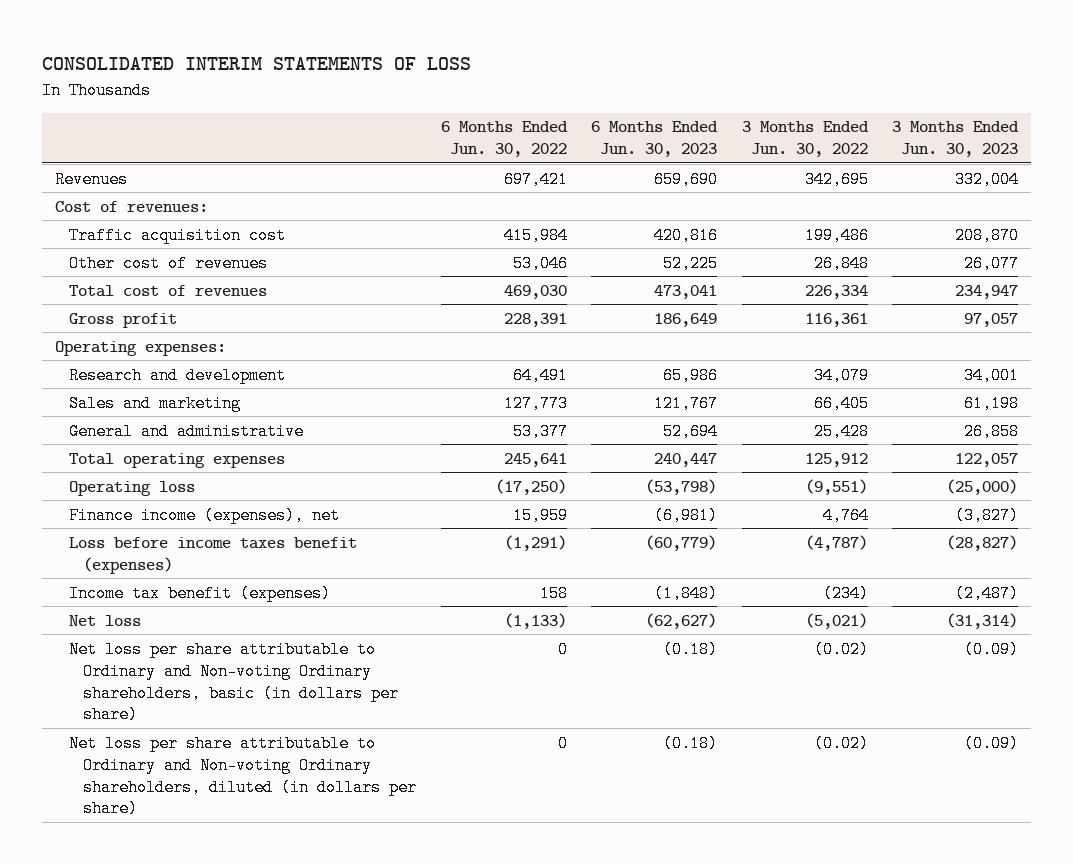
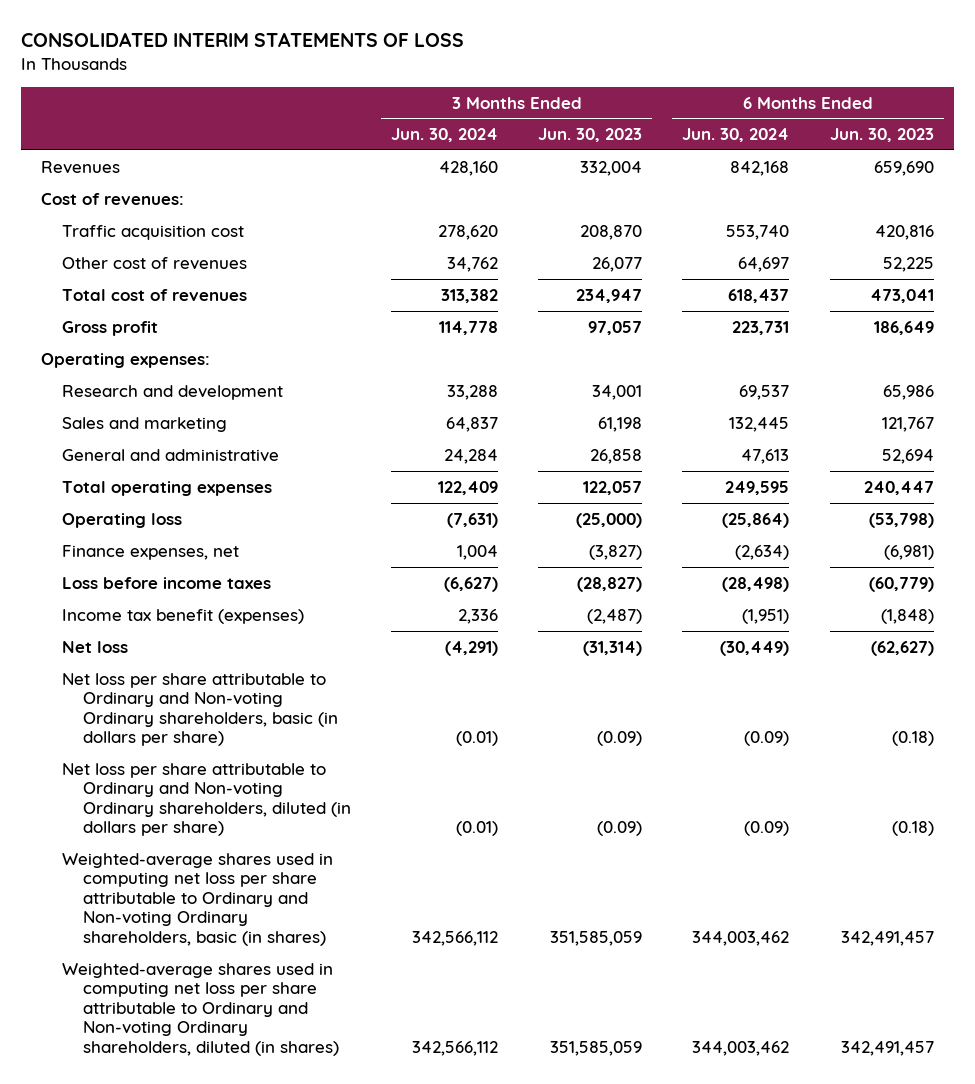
- | 6 Months Ended Jun. 30, 2022 | 6 Months Ended Jun. 30, 2023 | 3 Months Ended Jun. 30, 2022 | 3 Months Ended Jun. 30, 2023
+ | 3 Months Ended Jun. 30, 2024 | 3 Months Ended Jun. 30, 2023 | 6 Months Ended Jun. 30, 2024 | 6 Months Ended Jun. 30, 2023
- Finance income (expenses), net | 15,959 | (6,981) | 4,764 | (3,827)
- Loss before income taxes benefit (expenses) | (1,291) | (60,779) | (4,787) | (28,827)
+ Finance expenses, net | 1,004 | (3,827) | (2,634) | (6,981)
+ Loss before income taxes | (6,627) | (28,827) | (28,498) | (60,779)
+ Weighted-average shares used in computing net loss per share attributable to Ordinary and Non-voting Ordinary shareholders, basic (in shares) | 342,566,112 | 351,585,059 | 344,003,462 | 342,491,457
+ Weighted-average shares used in computing net loss per share attributable to Ordinary and Non-voting Ordinary shareholders, diluted (in shares) | 342,566,112 | 351,585,059 | 344,003,462 | 342,491,457

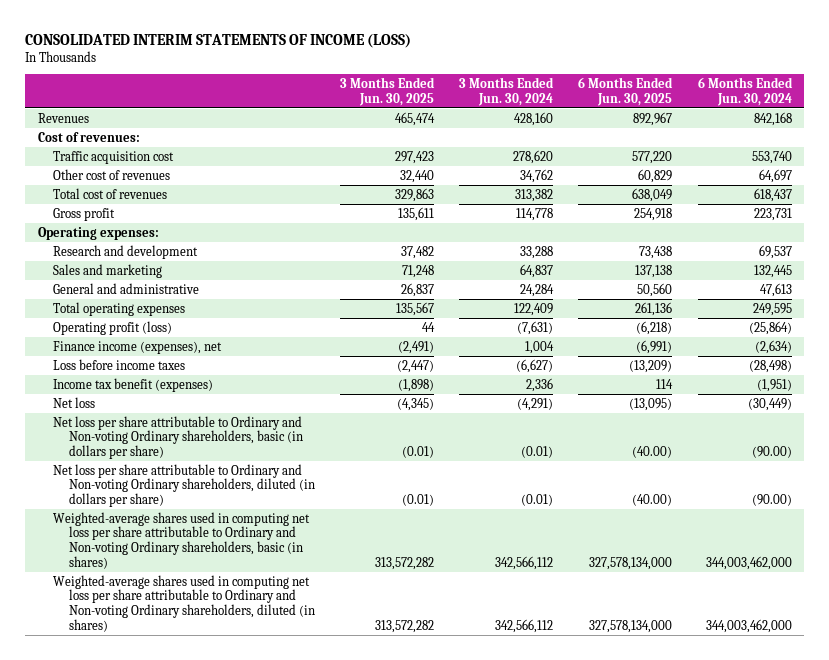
- CONSOLIDATED INTERIM STATEMENTS OF LOSS
+ CONSOLIDATED INTERIM STATEMENTS OF INCOME (LOSS)
- | 3 Months Ended Jun. 30, 2024 | 3 Months Ended Jun. 30, 2023 | 6 Months Ended Jun. 30, 2024 | 6 Months Ended Jun. 30, 2023
+ | 3 Months Ended Jun. 30, 2025 | 3 Months Ended Jun. 30, 2024 | 6 Months Ended Jun. 30, 2025 | 6 Months Ended Jun. 30, 2024
- Operating loss | (7,631) | (25,000) | (25,864) | (53,798)
- Finance expenses, net | 1,004 | (3,827) | (2,634) | (6,981)
+ Operating profit (loss) | 44 | (7,631) | (6,218) | (25,864)
+ Finance income (expenses), net | (2,491) | 1,004 | (6,991) | (2,634)
- Net loss per share attributable to Ordinary and Non-voting Ordinary shareholders, basic (in dollars per share) | (0.01) | (0.09) | (0.09) | (0.18)
- Net loss per share attributable to Ordinary and Non-voting Ordinary shareholders, diluted (in dollars per share) | (0.01) | (0.09) | (0.09) | (0.18)
- Weighted-average shares used in computing net loss per share attributable to Ordinary and Non-voting Ordinary shareholders, basic (in shares) | 342,566,112 | 351,585,059 | 344,003,462 | 342,491,457
- Weighted-average shares used in computing net loss per share attributable to Ordinary and Non-voting Ordinary shareholders, diluted (in shares) | 342,566,112 | 351,585,059 | 344,003,462 | 342,491,457
+ Net loss per share attributable to Ordinary and Non-voting Ordinary shareholders, basic (in dollars per share) | (0.01) | (0.01) | (40.00) | (90.00)
+ Net loss per share attributable to Ordinary and Non-voting Ordinary shareholders, diluted (in dollars per share) | (0.01) | (0.01) | (40.00) | (90.00)
+ Weighted-average shares used in computing net loss per share attributable to Ordinary and Non-voting Ordinary shareholders, basic (in shares) | 313,572,282 | 342,566,112 | 327,578,134,000 | 344,003,462,000
+ Weighted-average shares used in computing net loss per share attributable to Ordinary and Non-voting Ordinary shareholders, diluted (in shares) | 313,572,282 | 342,566,112 | 327,578,134,000 | 344,003,462,000

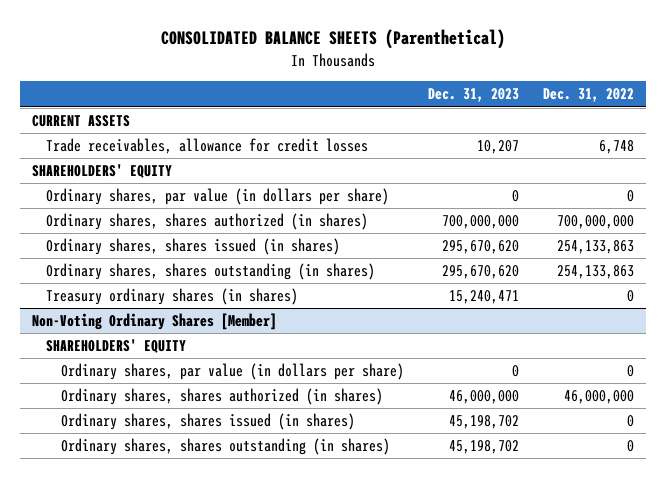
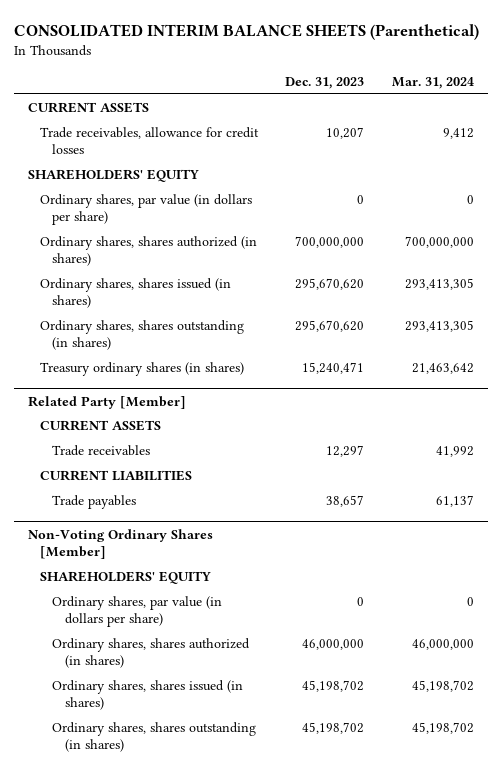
- CONSOLIDATED BALANCE SHEETS (Parenthetical)
+ CONSOLIDATED INTERIM BALANCE SHEETS (Parenthetical)
- | Dec. 31, 2023 | Dec. 31, 2022
+ | Dec. 31, 2023 | Mar. 31, 2024
+ Related Party [Member]
+ CURRENT ASSETS
+ Trade receivables | 12,297 | 41,992
+ CURRENT LIABILITIES
+ Trade payables | 38,657 | 61,137

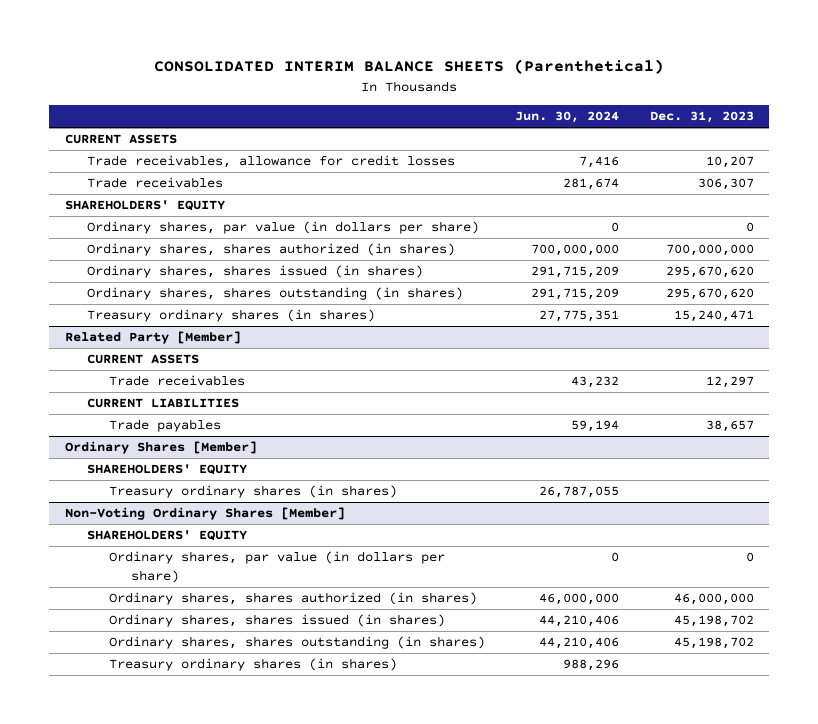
- | Dec. 31, 2023 | Mar. 31, 2024
+ | Jun. 30, 2024 | Dec. 31, 2023
+ Trade receivables | 281,674 | 306,307
+ Ordinary Shares [Member]
+ SHAREHOLDERS' EQUITY
+ Treasury ordinary shares (in shares) | 26,787,055 |
@ Non-Voting Ordinary Shares [Member]
+ Treasury ordinary shares (in shares) | 988,296 |

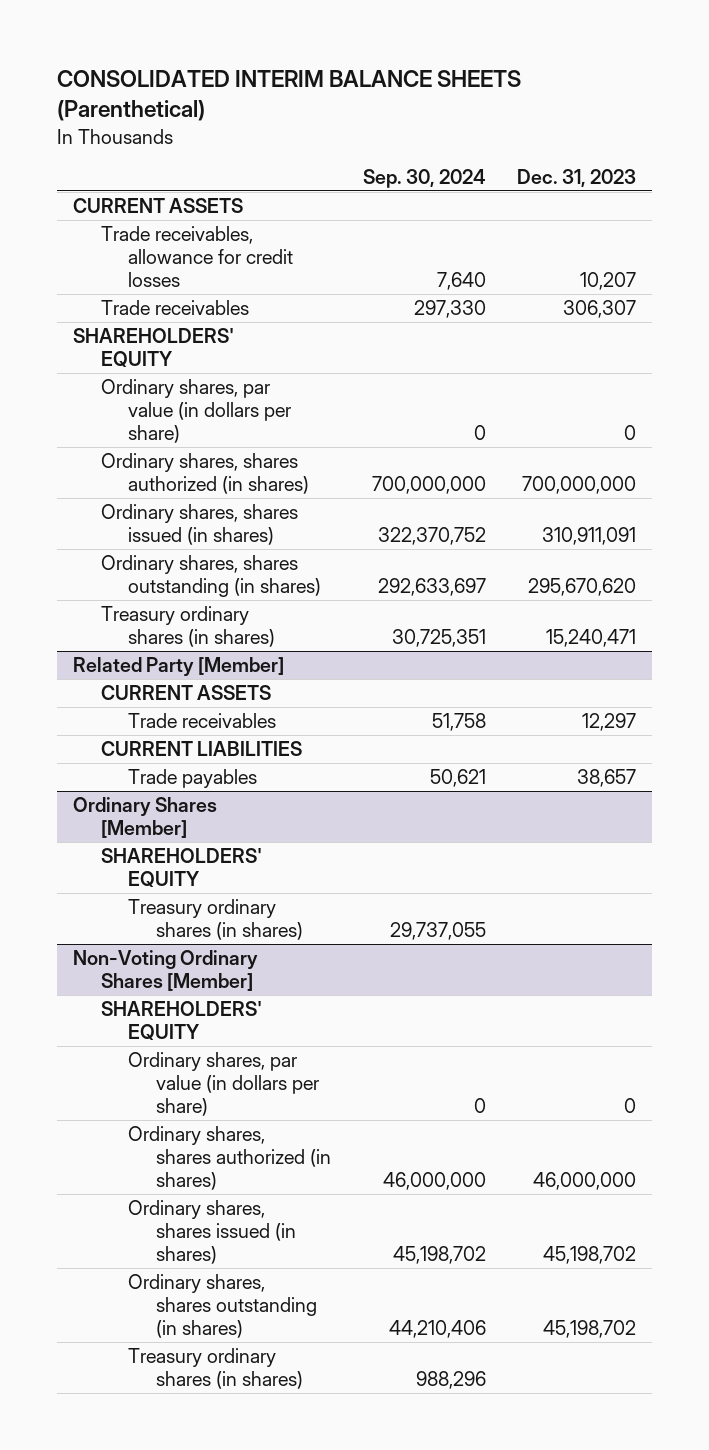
- | Jun. 30, 2024 | Dec. 31, 2023
+ | Sep. 30, 2024 | Dec. 31, 2023
- Ordinary shares, shares issued (in shares) | 291,715,209 | 295,670,620
+ Ordinary shares, shares issued (in shares) | 322,370,752 | 310,911,091

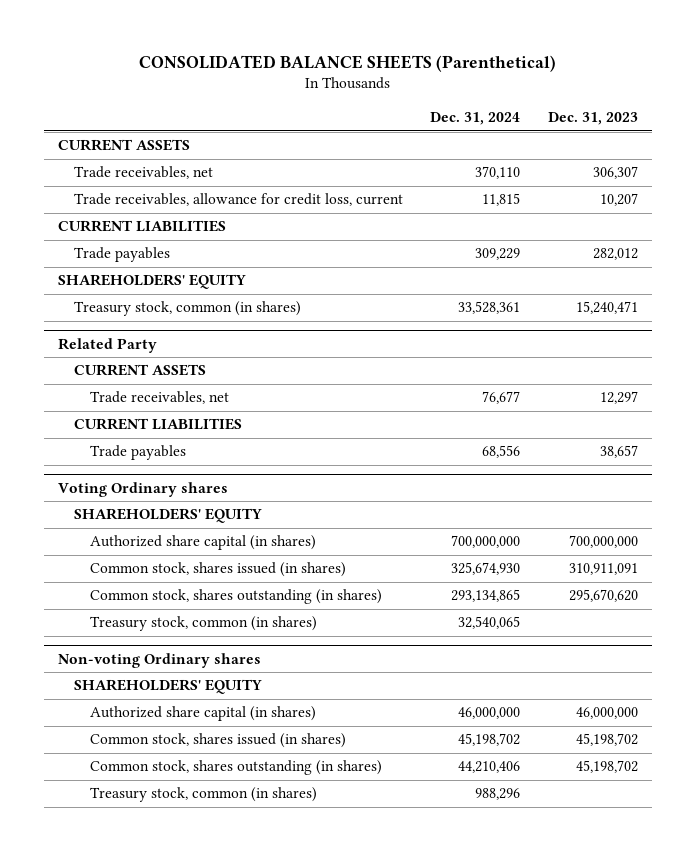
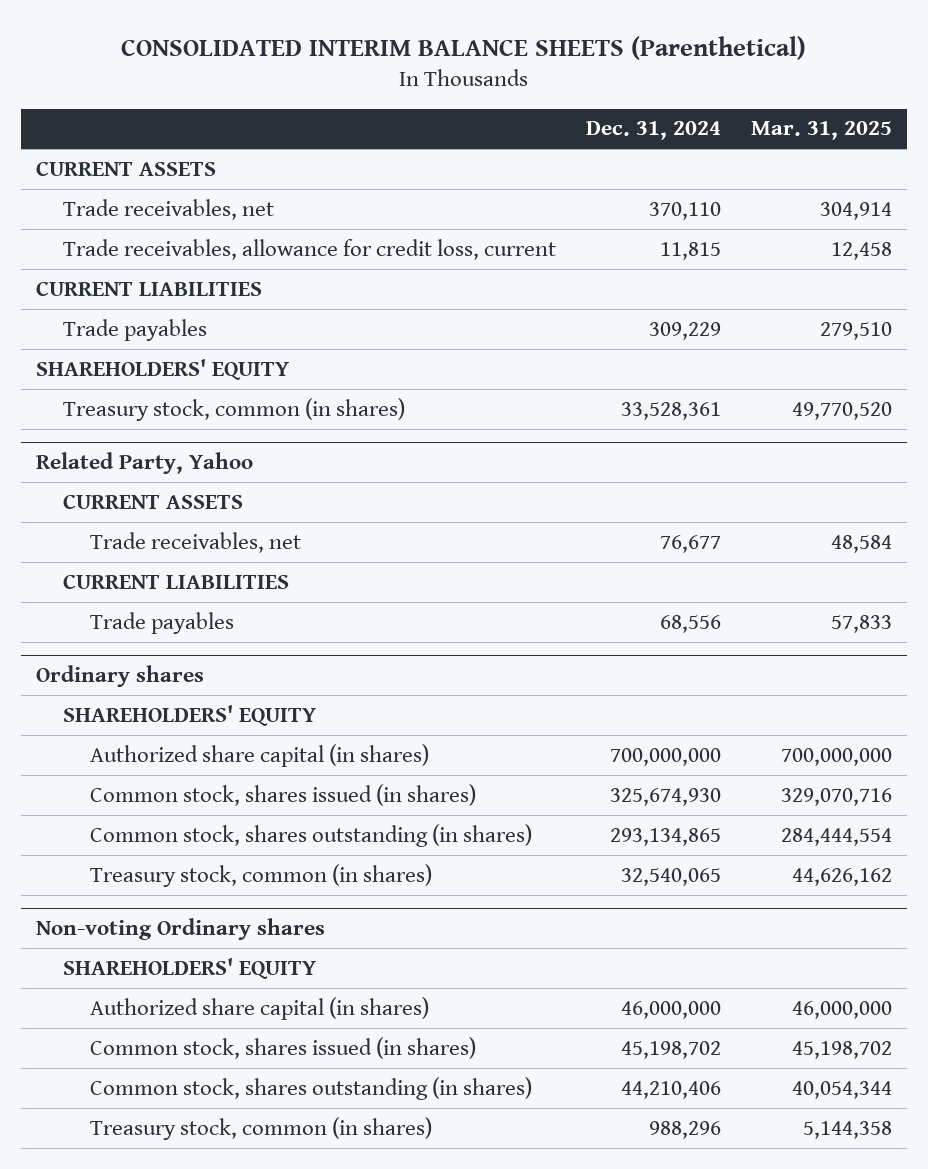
- CONSOLIDATED BALANCE SHEETS (Parenthetical)
+ CONSOLIDATED INTERIM BALANCE SHEETS (Parenthetical)
- | Dec. 31, 2024 | Dec. 31, 2023
+ | Dec. 31, 2024 | Mar. 31, 2025
- Related Party
+ Related Party, Yahoo
- Voting Ordinary shares
+ Ordinary shares

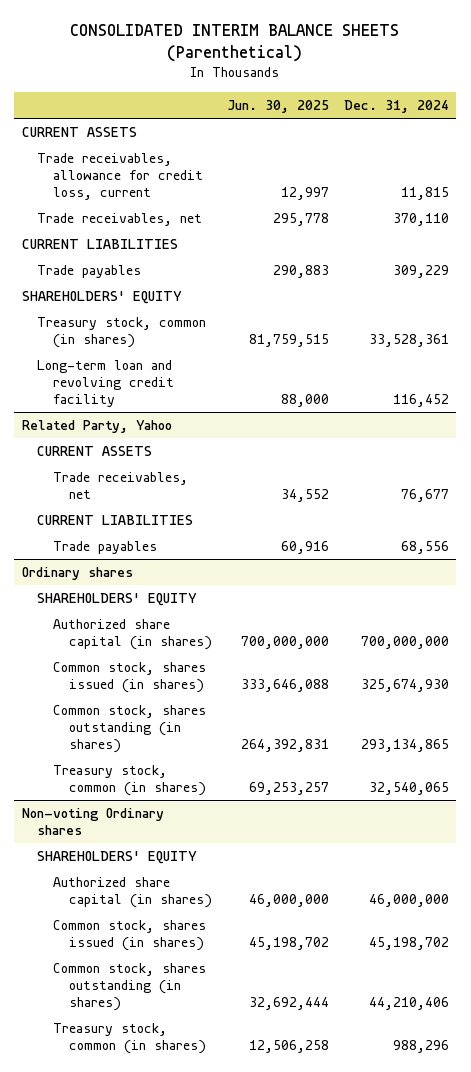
- | Dec. 31, 2024 | Mar. 31, 2025
+ | Jun. 30, 2025 | Dec. 31, 2024
moved down: Trade receivables, net | 295,778 | 370,110
+ Long-term loan and revolving credit facility | 88,000 | 116,452

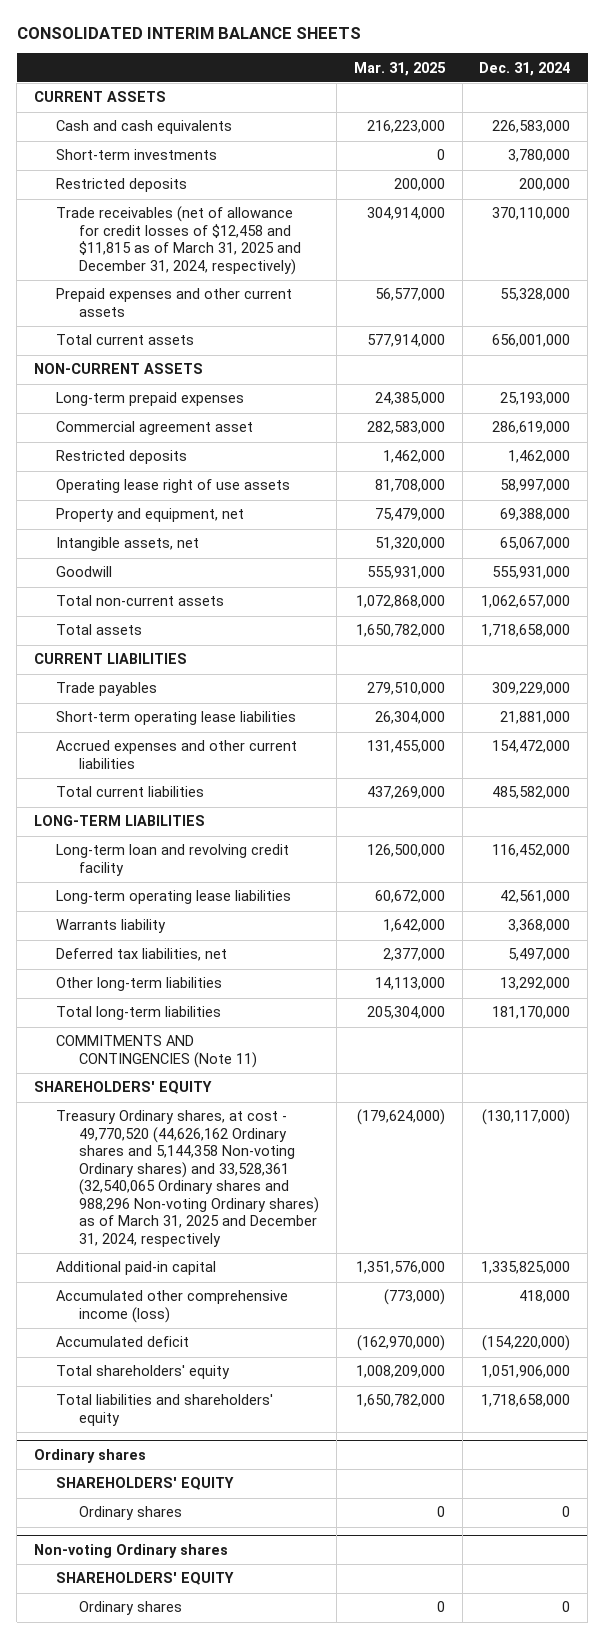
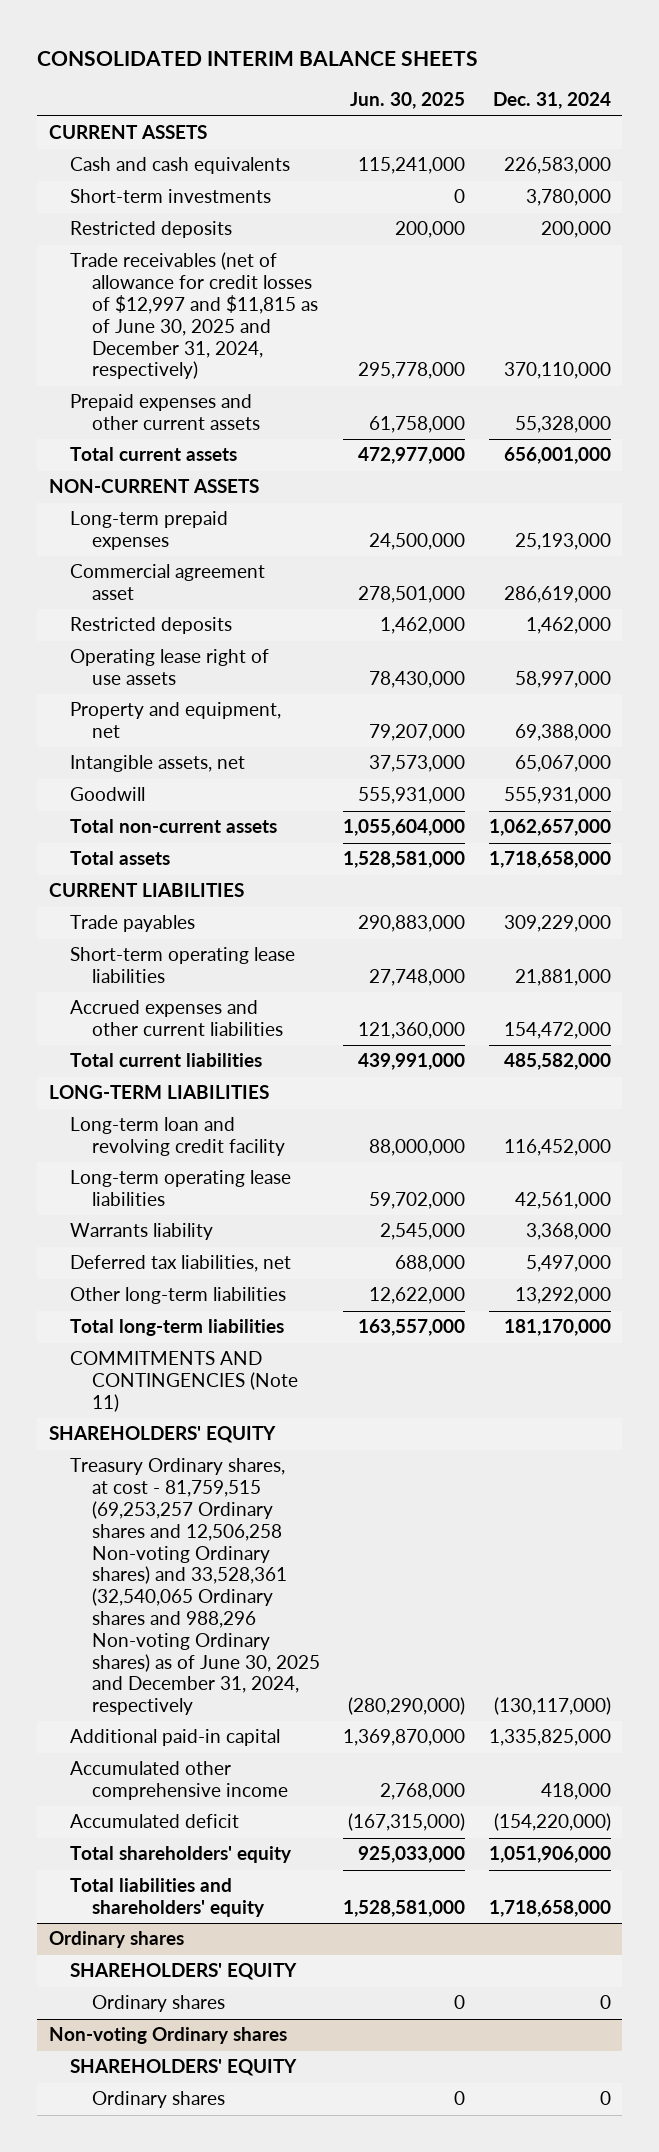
- | Mar. 31, 2025 | Dec. 31, 2024
+ | Jun. 30, 2025 | Dec. 31, 2024
- Trade receivables (net of allowance for credit losses of $12,458 and $11,815 as of March 31, 2025 and December 31, 2024, respectively) | 304,914,000 | 370,110,000
+ Trade receivables (net of allowance for credit losses of $12,997 and $11,815 as of June 30, 2025 and December 31, 2024, respectively) | 295,778,000 | 370,110,000
- Treasury Ordinary shares, at cost - 49,770,520 (44,626,162 Ordinary shares and 5,144,358 Non-voting Ordinary shares) and 33,528,361 (32,540,065 Ordinary shares and 988,296 Non-voting Ordinary shares) as of March 31, 2025 and December 31, 2024, respectively | (179,624,000) | (130,117,000)
+ Treasury Ordinary shares, at cost - 81,759,515 (69,253,257 Ordinary shares and 12,506,258 Non-voting Ordinary shares) and 33,528,361 (32,540,065 Ordinary shares and 988,296 Non-voting Ordinary shares) as of June 30, 2025 and December 31, 2024, respectively | (280,290,000) | (130,117,000)
- Accumulated other comprehensive income (loss) | (773,000) | 418,000
+ Accumulated other comprehensive income | 2,768,000 | 418,000

